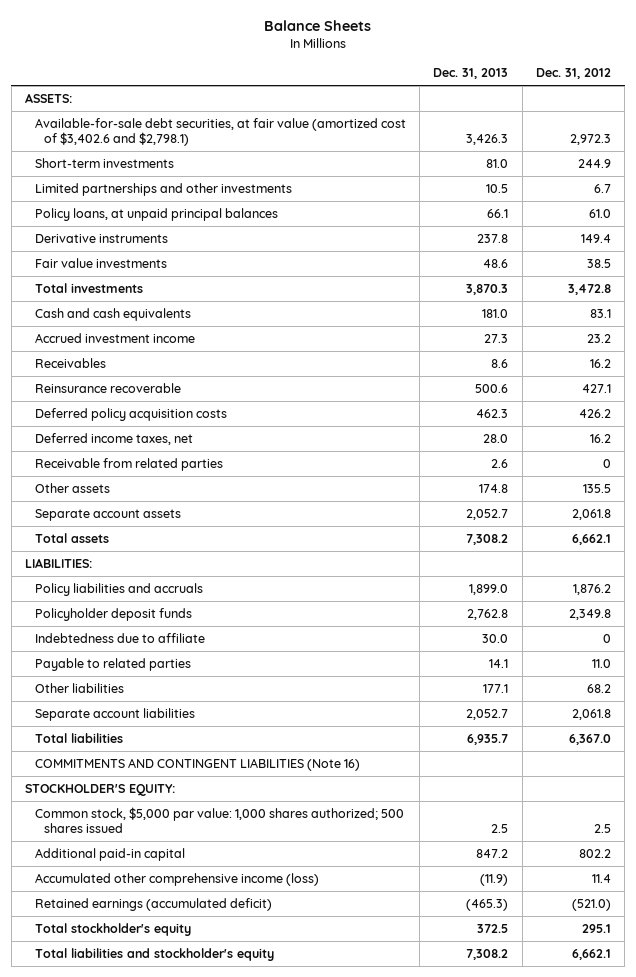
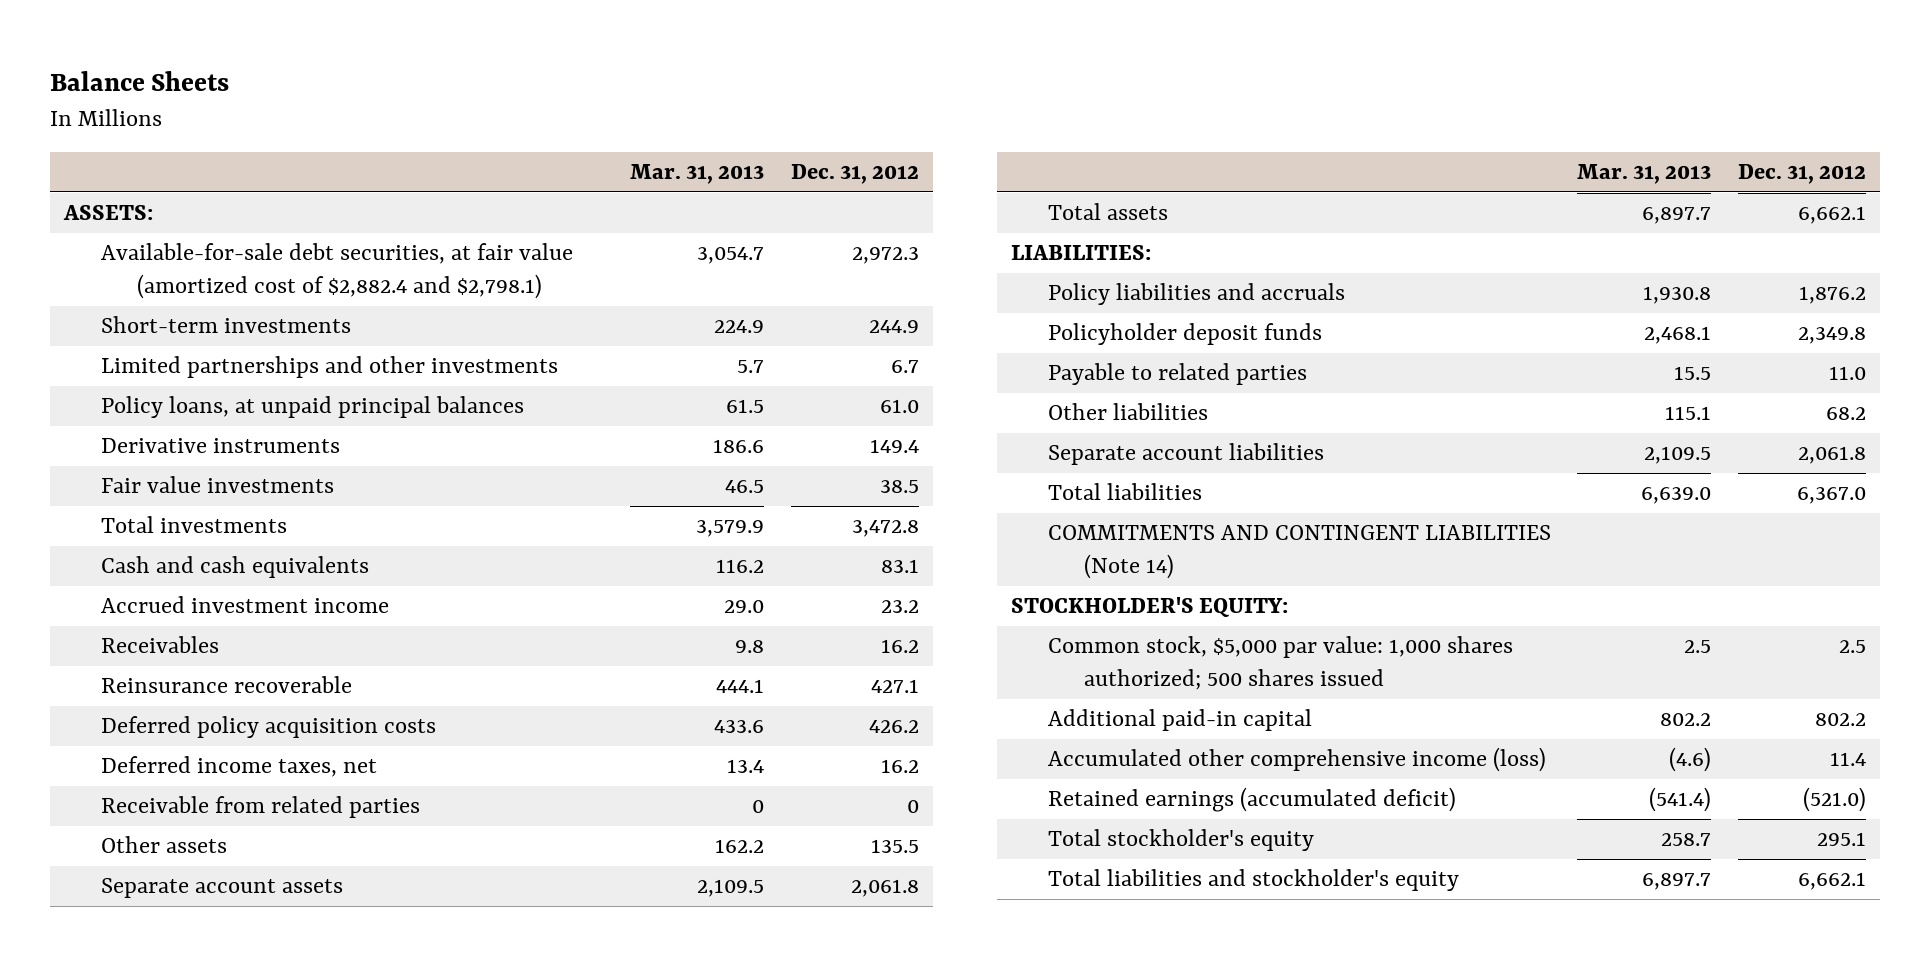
- | Dec. 31, 2013 | Dec. 31, 2012
+ | Mar. 31, 2013 | Dec. 31, 2012
- Available-for-sale debt securities, at fair value (amortized cost of $3,402.6 and $2,798.1) | 3,426.3 | 2,972.3
+ Available-for-sale debt securities, at fair value (amortized cost of $2,882.4 and $2,798.1) | 3,054.7 | 2,972.3
- Indebtedness due to affiliate | 30.0 | 0
- COMMITMENTS AND CONTINGENT LIABILITIES (Note 16)
+ COMMITMENTS AND CONTINGENT LIABILITIES (Note 14)

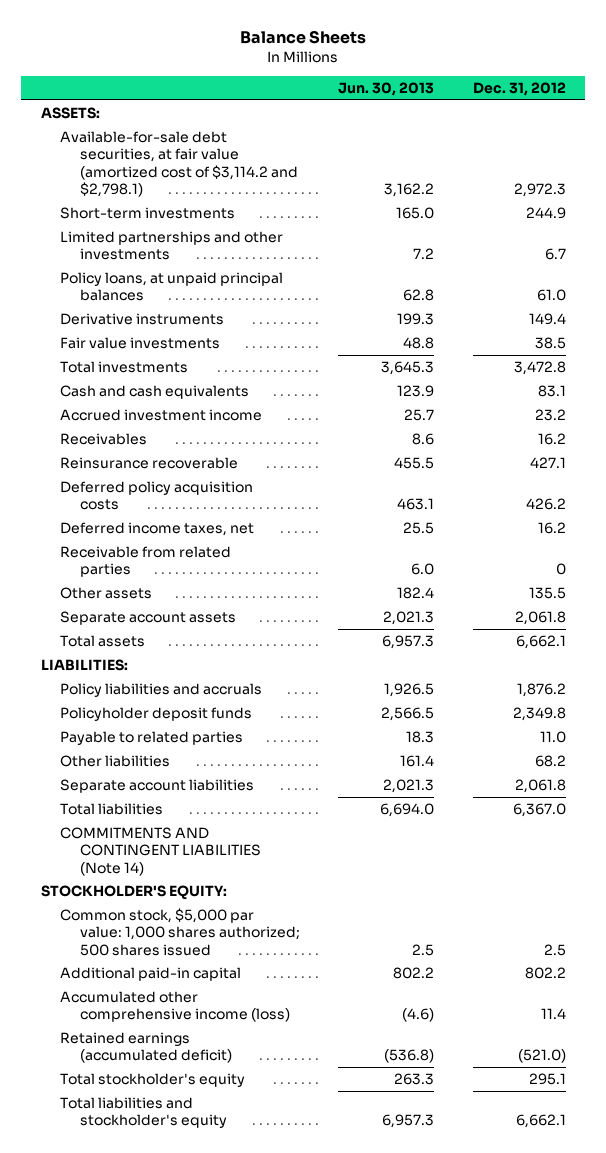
- | Mar. 31, 2013 | Dec. 31, 2012
+ | Jun. 30, 2013 | Dec. 31, 2012
- Available-for-sale debt securities, at fair value (amortized cost of $2,882.4 and $2,798.1) | 3,054.7 | 2,972.3
+ Available-for-sale debt securities, at fair value (amortized cost of $3,114.2 and $2,798.1) | 3,162.2 | 2,972.3

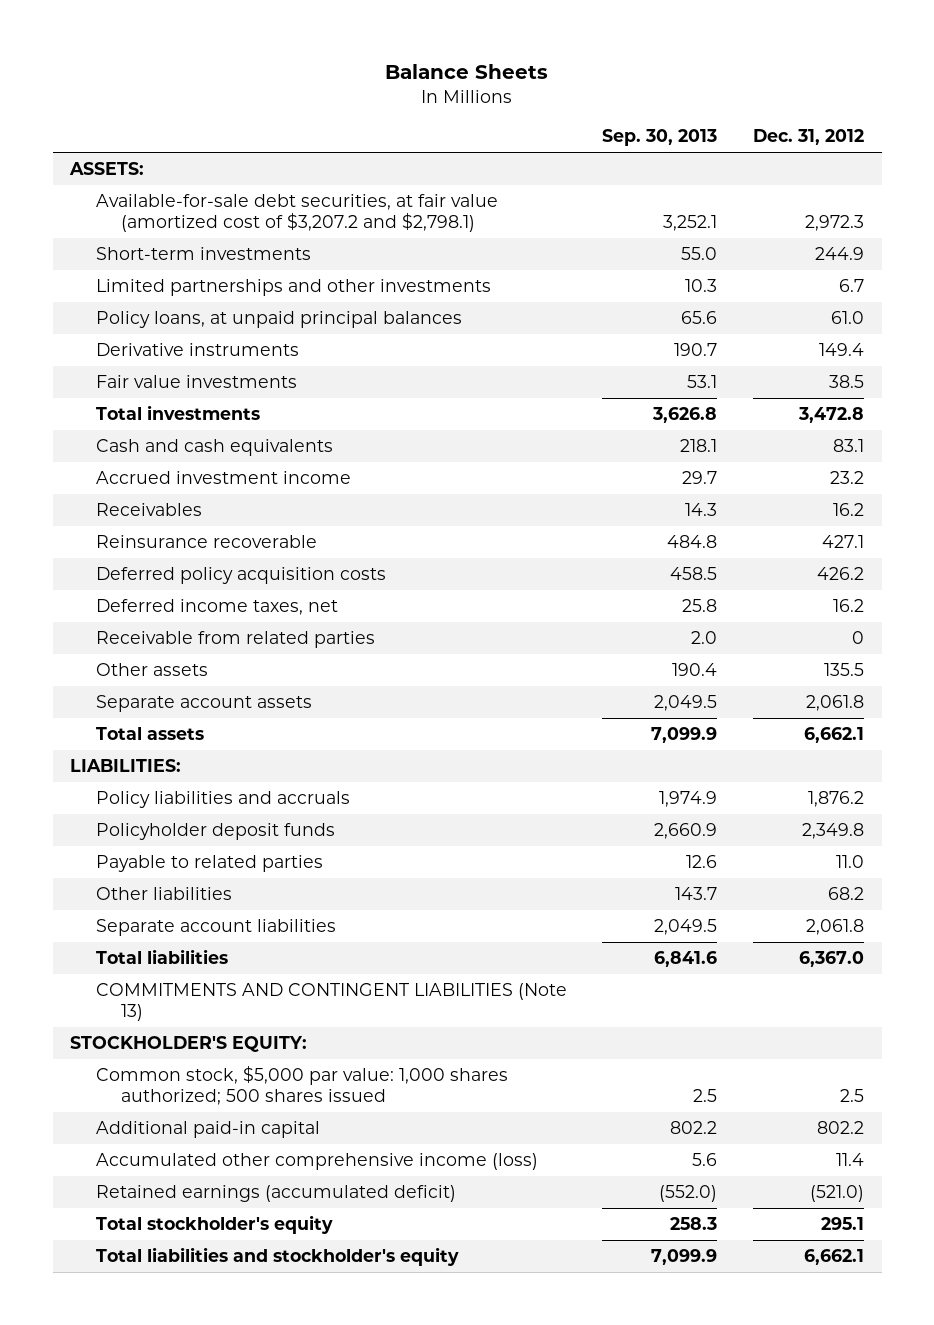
- | Jun. 30, 2013 | Dec. 31, 2012
+ | Sep. 30, 2013 | Dec. 31, 2012
- Available-for-sale debt securities, at fair value (amortized cost of $3,114.2 and $2,798.1) | 3,162.2 | 2,972.3
+ Available-for-sale debt securities, at fair value (amortized cost of $3,207.2 and $2,798.1) | 3,252.1 | 2,972.3
- COMMITMENTS AND CONTINGENT LIABILITIES (Note 14)
+ COMMITMENTS AND CONTINGENT LIABILITIES (Note 13)

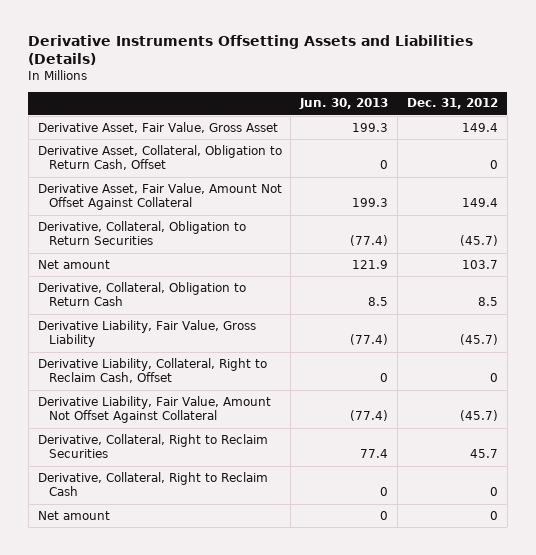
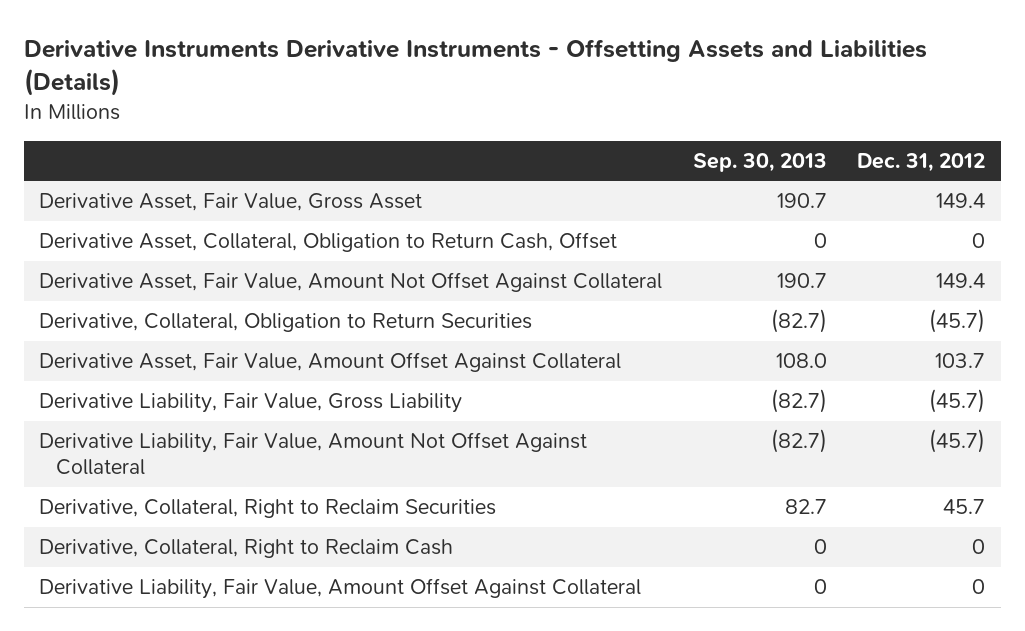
- Derivative Instruments Offsetting Assets and Liabilities (Details)
+ Derivative Instruments Derivative Instruments - Offsetting Assets and Liabilities (Details)
- | Jun. 30, 2013 | Dec. 31, 2012
+ | Sep. 30, 2013 | Dec. 31, 2012
- Net amount | 121.9 | 103.7
- Derivative, Collateral, Obligation to Return Cash | 8.5 | 8.5
+ Derivative Asset, Fair Value, Amount Offset Against Collateral | 108.0 | 103.7
- Derivative Liability, Collateral, Right to Reclaim Cash, Offset | 0 | 0
- Net amount | 0 | 0
+ Derivative Liability, Fair Value, Amount Offset Against Collateral | 0 | 0

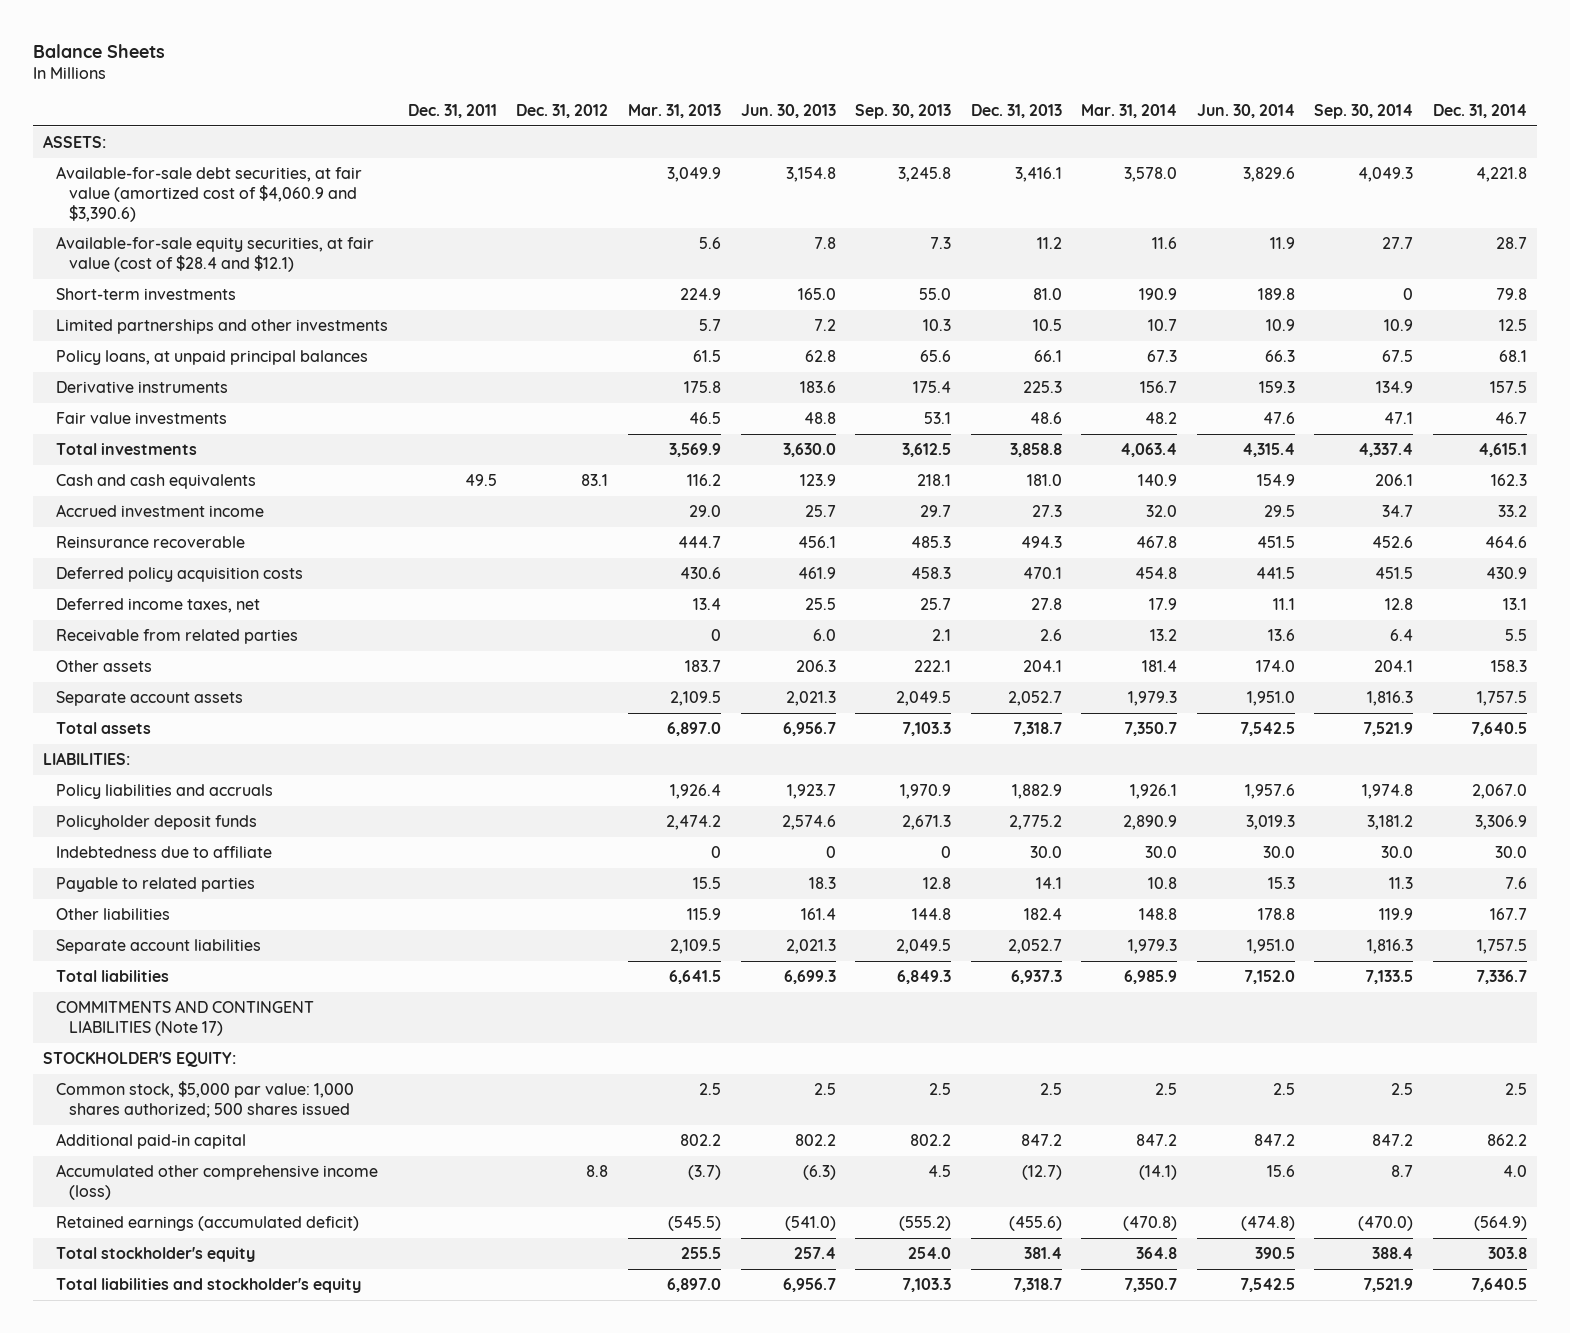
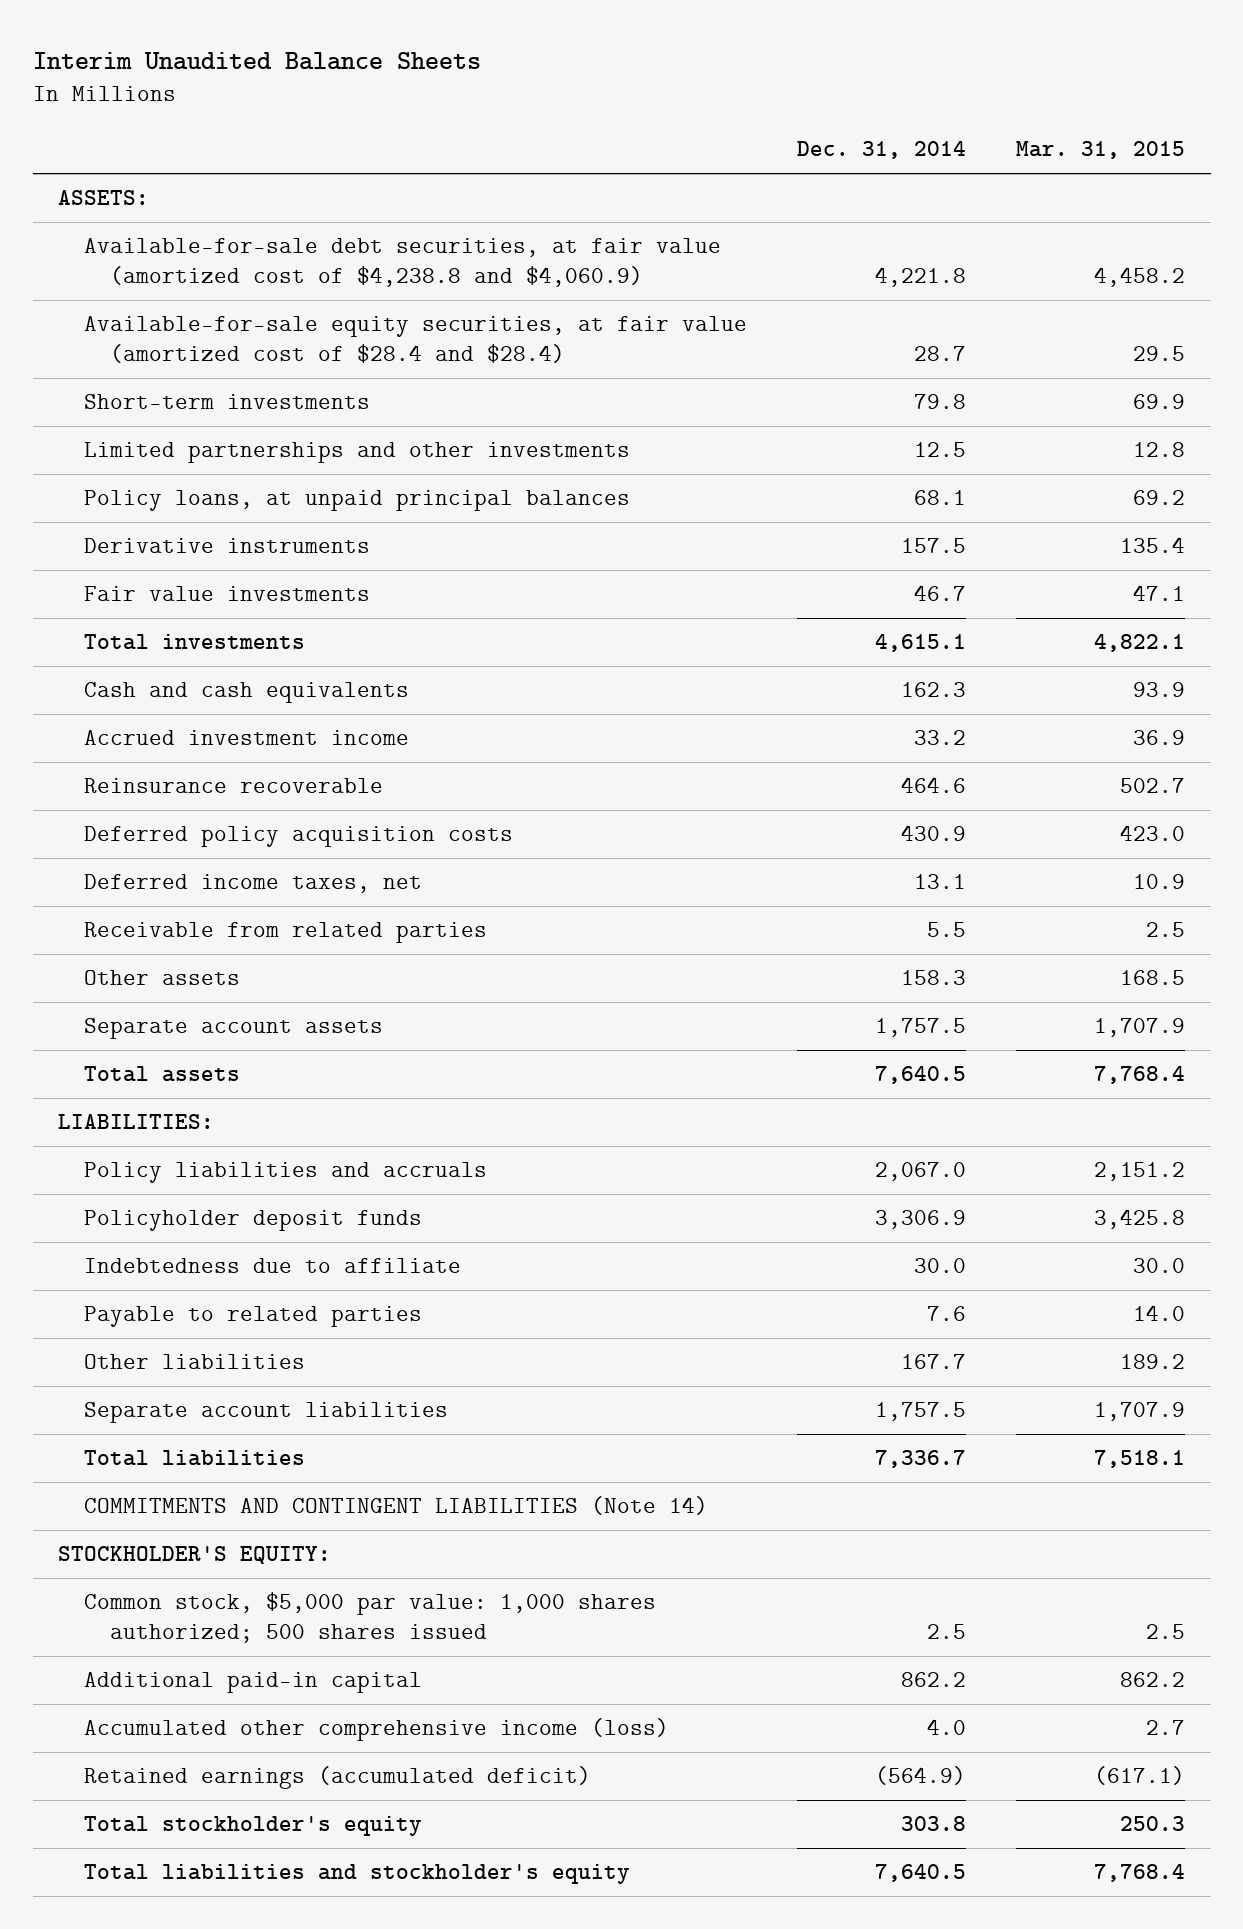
- Balance Sheets
+ Interim Unaudited Balance Sheets
- | Dec. 31, 2011 | Dec. 31, 2012 | Mar. 31, 2013 | Jun. 30, 2013 | Sep. 30, 2013 | Dec. 31, 2013 | Mar. 31, 2014 | Jun. 30, 2014 | Sep. 30, 2014 | Dec. 31, 2014
+ | Dec. 31, 2014 | Mar. 31, 2015
- Available-for-sale debt securities, at fair value (amortized cost of $4,060.9 and $3,390.6) | | | 3,049.9 | 3,154.8 | 3,245.8 | 3,416.1 | 3,578.0 | 3,829.6 | 4,049.3 | 4,221.8
- Available-for-sale equity securities, at fair value (cost of $28.4 and $12.1) | | | 5.6 | 7.8 | 7.3 | 11.2 | 11.6 | 11.9 | 27.7 | 28.7
+ Available-for-sale debt securities, at fair value (amortized cost of $4,238.8 and $4,060.9) | 4,221.8 | 4,458.2
+ Available-for-sale equity securities, at fair value (amortized cost of $28.4 and $28.4) | 28.7 | 29.5
- COMMITMENTS AND CONTINGENT LIABILITIES (Note 17)
+ COMMITMENTS AND CONTINGENT LIABILITIES (Note 14)

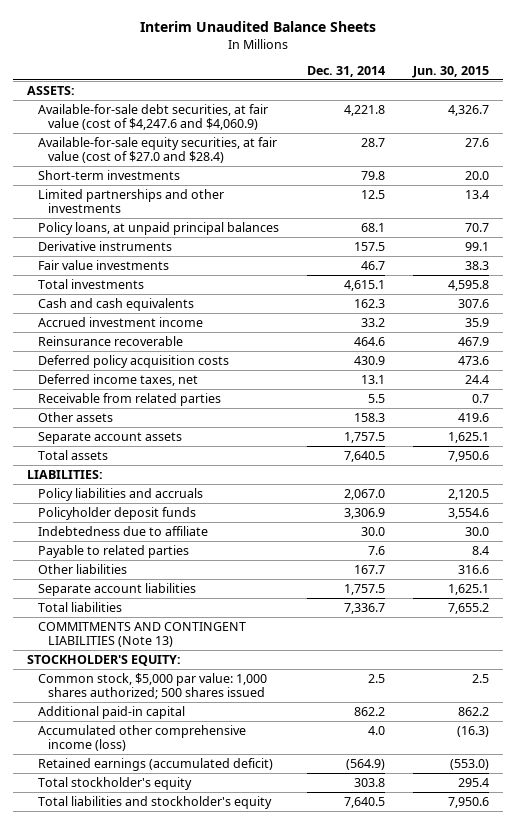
- | Dec. 31, 2014 | Mar. 31, 2015
+ | Dec. 31, 2014 | Jun. 30, 2015
- Available-for-sale debt securities, at fair value (amortized cost of $4,238.8 and $4,060.9) | 4,221.8 | 4,458.2
- Available-for-sale equity securities, at fair value (amortized cost of $28.4 and $28.4) | 28.7 | 29.5
+ Available-for-sale debt securities, at fair value (cost of $4,247.6 and $4,060.9) | 4,221.8 | 4,326.7
+ Available-for-sale equity securities, at fair value (cost of $27.0 and $28.4) | 28.7 | 27.6
- COMMITMENTS AND CONTINGENT LIABILITIES (Note 14)
+ COMMITMENTS AND CONTINGENT LIABILITIES (Note 13)

